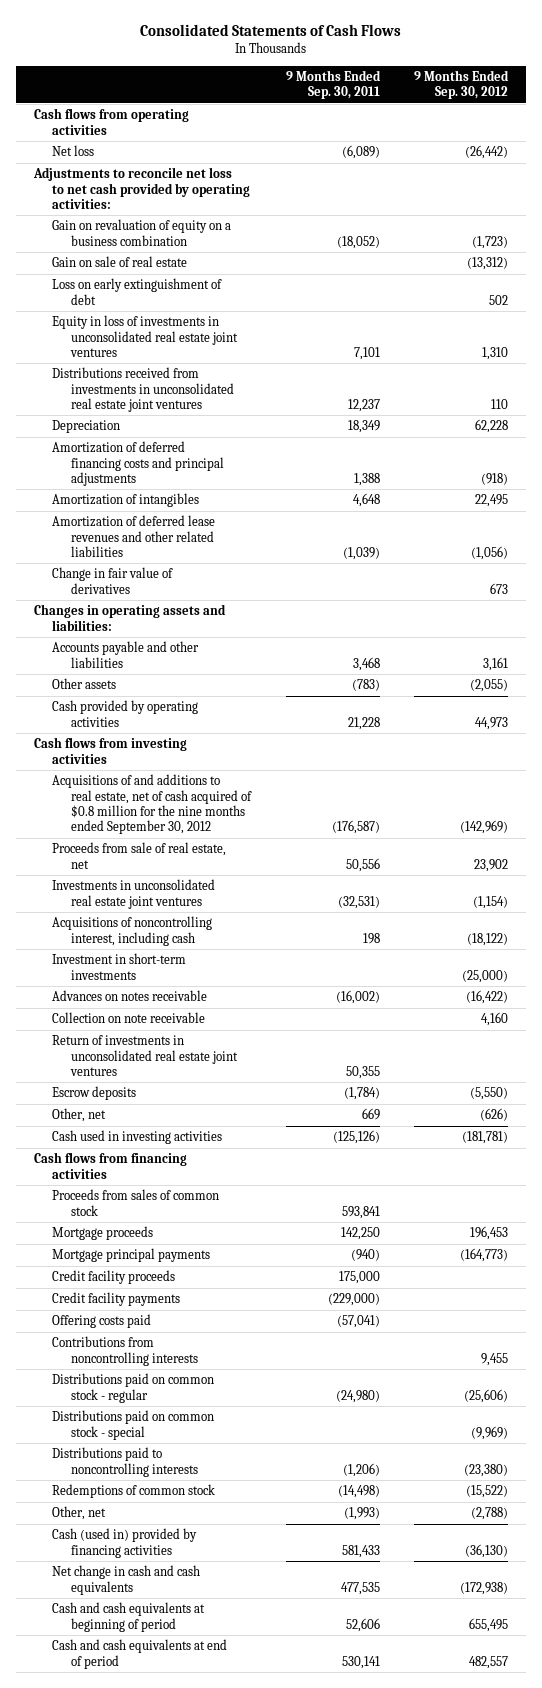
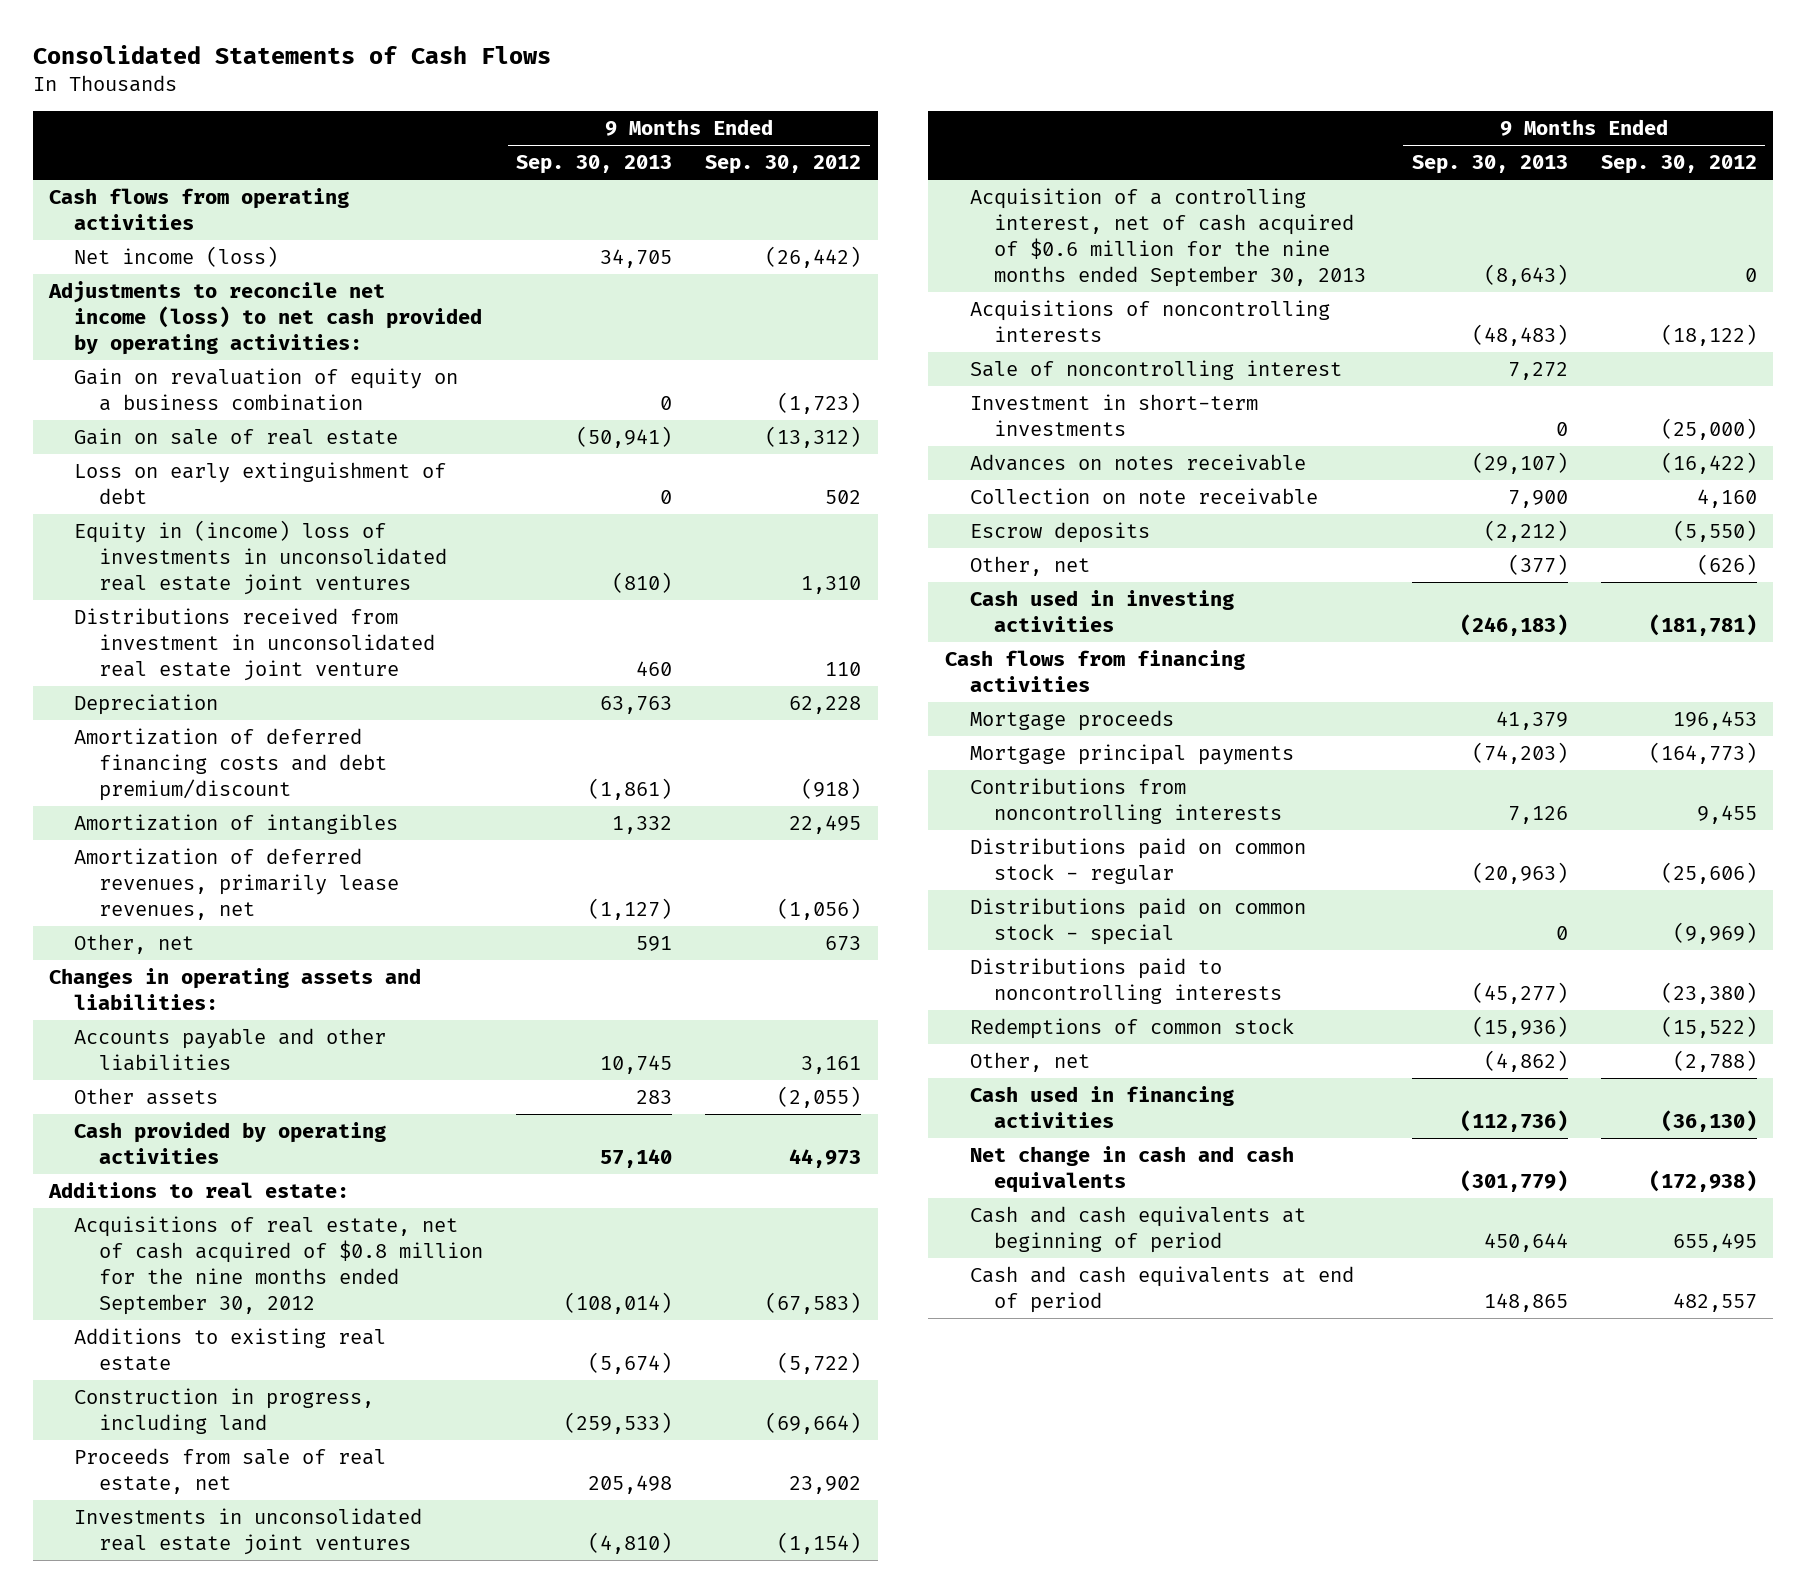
- | 9 Months Ended Sep. 30, 2011 | 9 Months Ended Sep. 30, 2012
+ | 9 Months Ended Sep. 30, 2013 | 9 Months Ended Sep. 30, 2012
- Net loss | (6,089) | (26,442)
- Adjustments to reconcile net loss to net cash provided by operating activities:
+ Net income (loss) | 34,705 | (26,442)
+ Adjustments to reconcile net income (loss) to net cash provided by operating activities:
- Equity in loss of investments in unconsolidated real estate joint ventures | 7,101 | 1,310
- Distributions received from investments in unconsolidated real estate joint ventures | 12,237 | 110
+ Equity in (income) loss of investments in unconsolidated real estate joint ventures | (810) | 1,310
+ Distributions received from investment in unconsolidated real estate joint venture | 460 | 110
- Amortization of deferred financing costs and principal adjustments | 1,388 | (918)
+ Amortization of deferred financing costs and debt premium/discount | (1,861) | (918)
- Amortization of deferred lease revenues and other related liabilities | (1,039) | (1,056)
- Change in fair value of derivatives | | 673
+ Amortization of deferred revenues, primarily lease revenues, net | (1,127) | (1,056)
+ Other, net | 591 | 673
- Cash flows from investing activities
- Acquisitions of and additions to real estate, net of cash acquired of $0.8 million for the nine months ended September 30, 2012 | (176,587) | (142,969)
+ Additions to real estate:
+ Acquisitions of real estate, net of cash acquired of $0.8 million for the nine months ended September 30, 2012 | (108,014) | (67,583)
+ Additions to existing real estate | (5,674) | (5,722)
+ Construction in progress, including land | (259,533) | (69,664)
- Acquisitions of noncontrolling interest, including cash | 198 | (18,122)
+ Acquisition of a controlling interest, net of cash acquired of $0.6 million for the nine months ended September 30, 2013 | (8,643) | 0
+ Acquisitions of noncontrolling interests | (48,483) | (18,122)
+ Sale of noncontrolling interest | 7,272 |
- Return of investments in unconsolidated real estate joint ventures | 50,355 |
- Proceeds from sales of common stock | 593,841 |
- Credit facility proceeds | 175,000 |
- Credit facility payments | (229,000) |
- Offering costs paid | (57,041) |
- Cash (used in) provided by financing activities | 581,433 | (36,130)
+ Cash used in financing activities | (112,736) | (36,130)

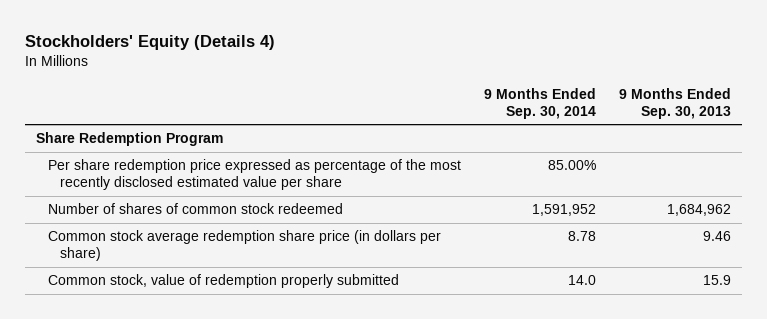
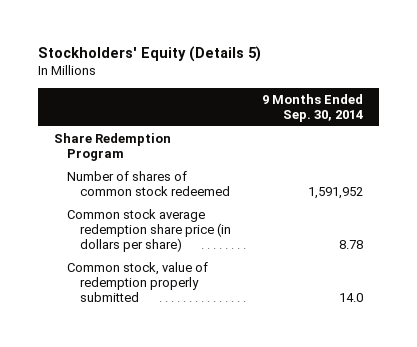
- Stockholders' Equity (Details 4)
+ Stockholders' Equity (Details 5)
- | 9 Months Ended Sep. 30, 2014 | 9 Months Ended Sep. 30, 2013
+ | 9 Months Ended Sep. 30, 2014
- Per share redemption price expressed as percentage of the most recently disclosed estimated value per share | 85.00% |

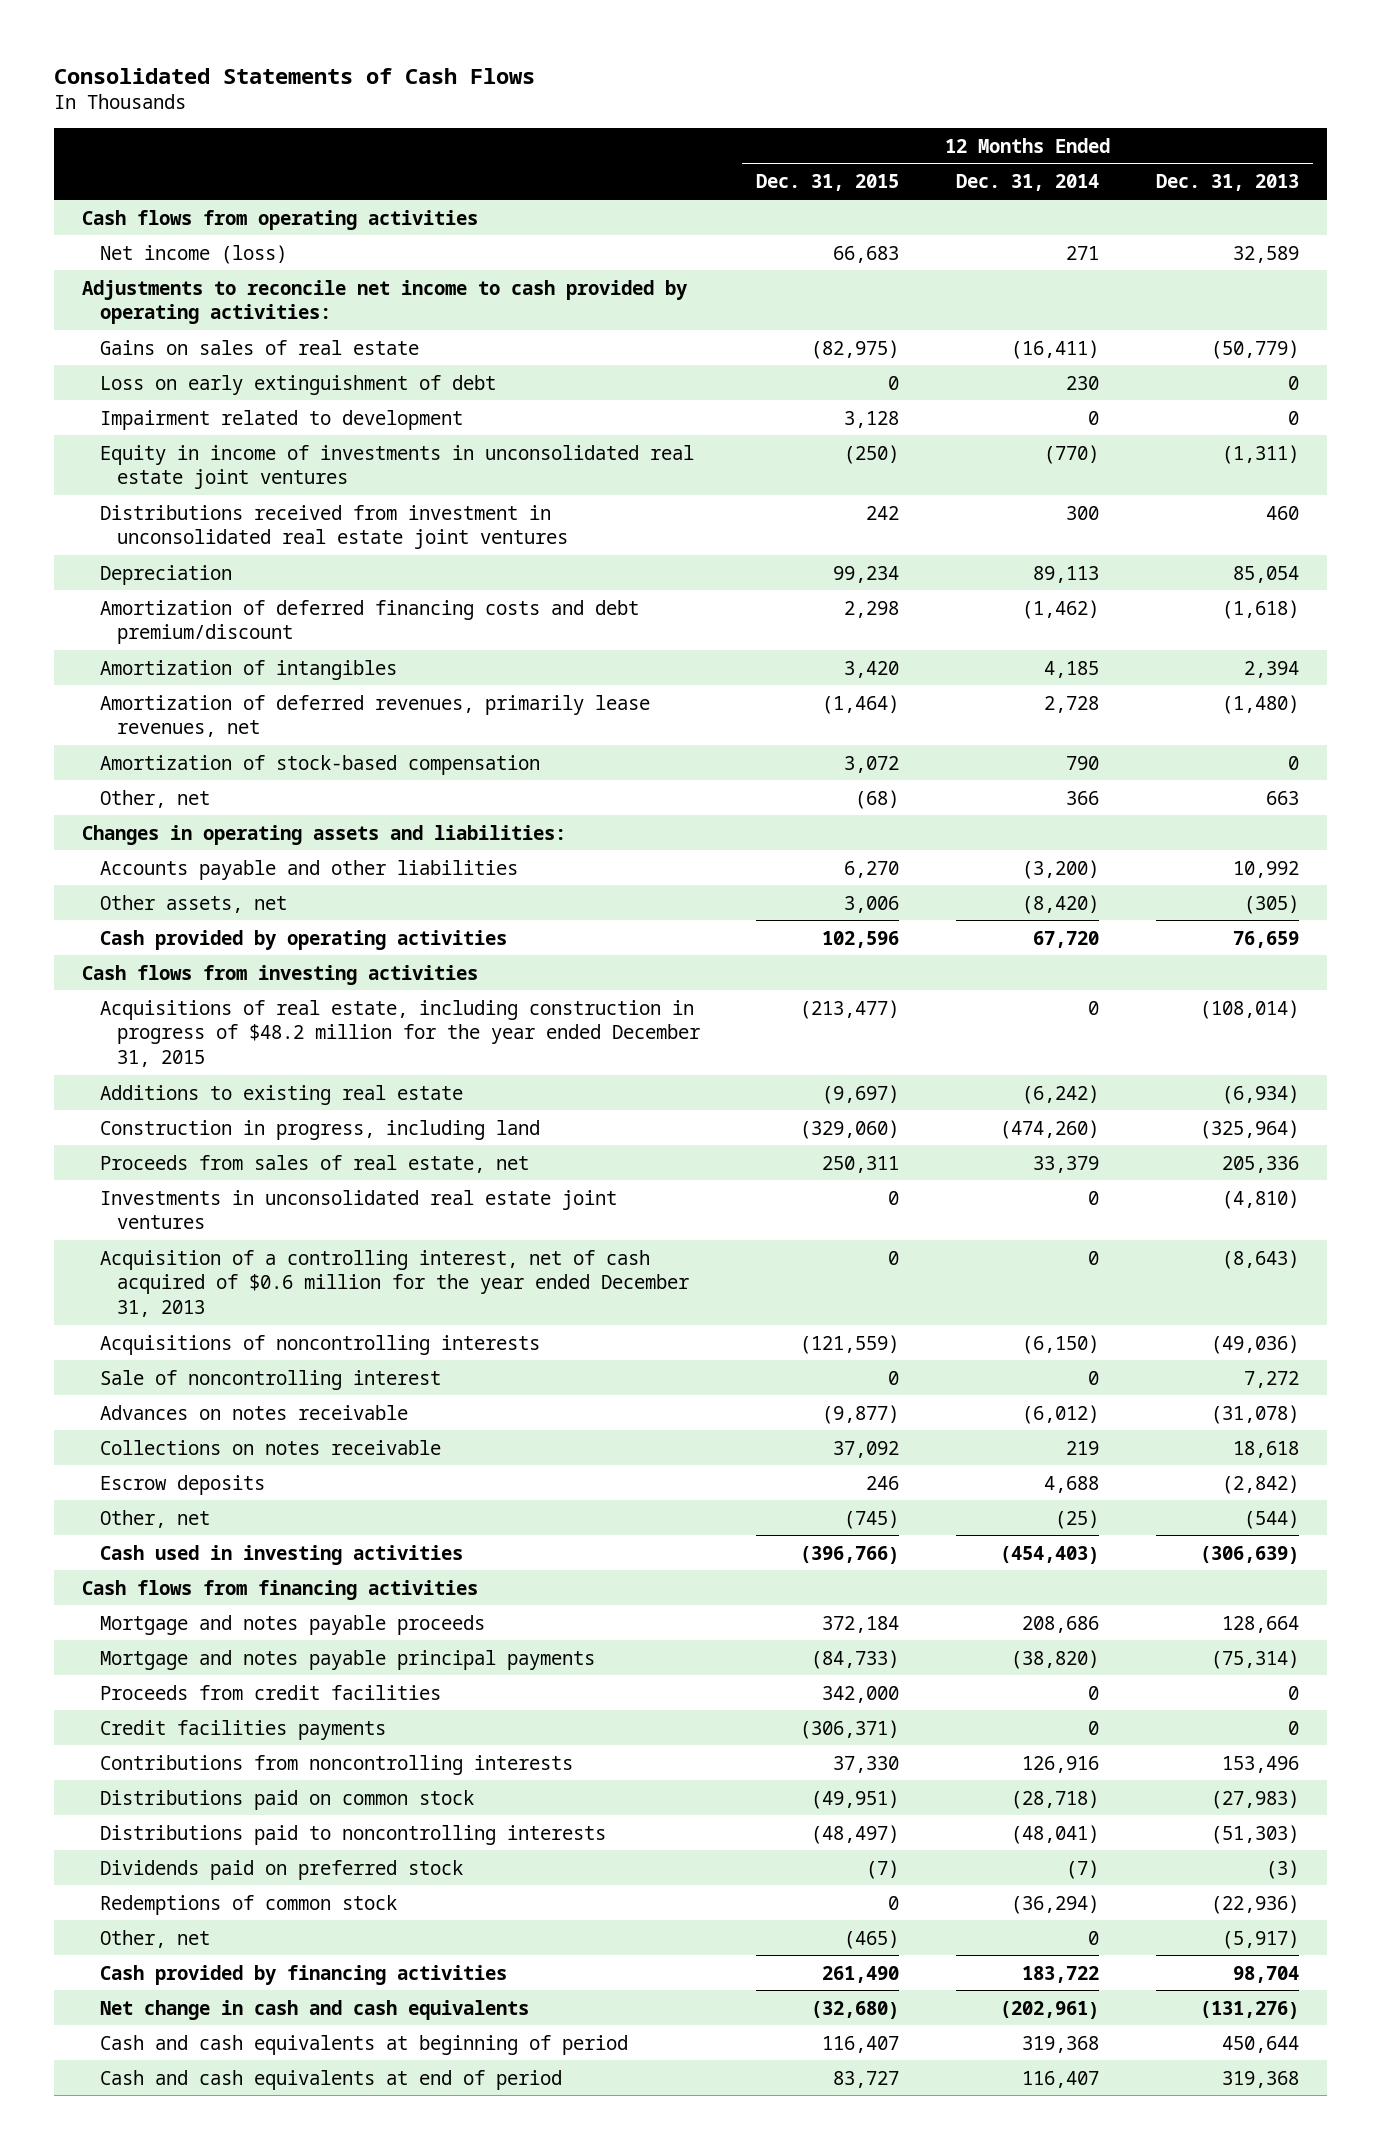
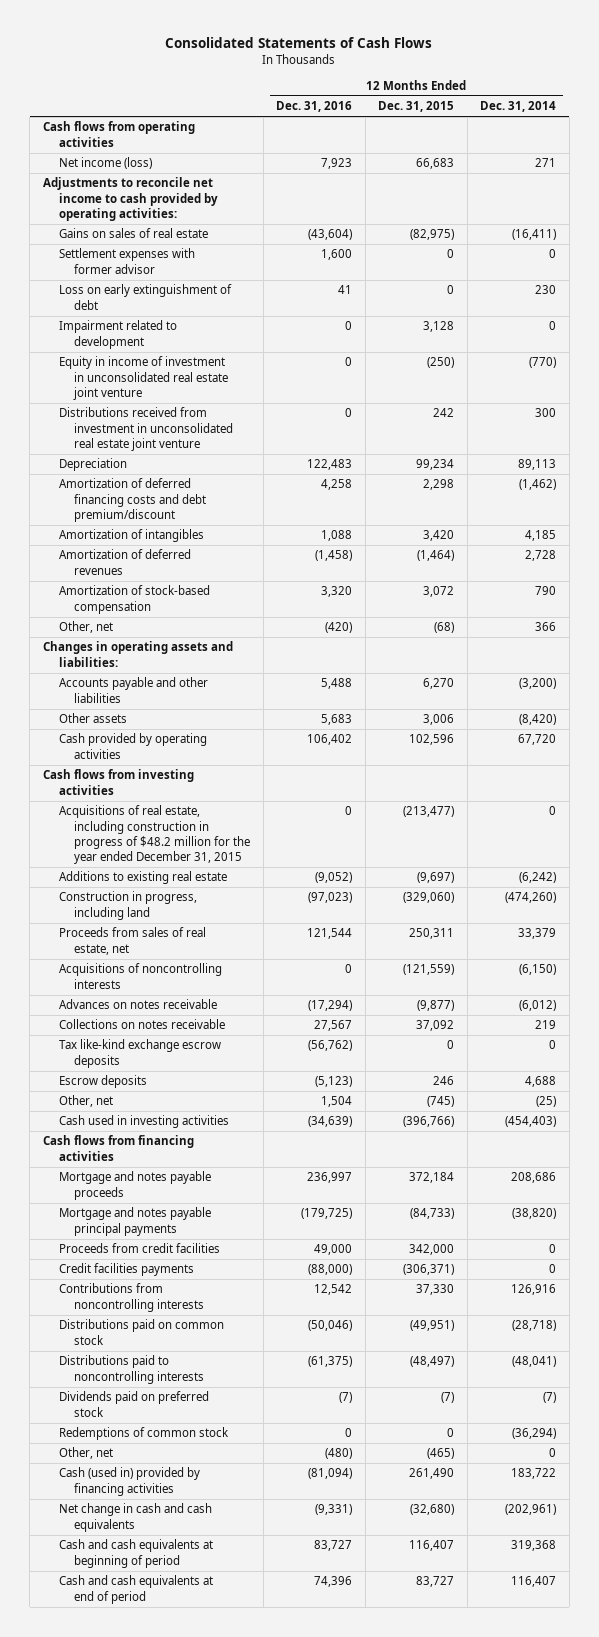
- | 12 Months Ended Dec. 31, 2015 | 12 Months Ended Dec. 31, 2014 | 12 Months Ended Dec. 31, 2013
+ | 12 Months Ended Dec. 31, 2016 | 12 Months Ended Dec. 31, 2015 | 12 Months Ended Dec. 31, 2014
+ Settlement expenses with former advisor | 1,600 | 0 | 0
- Equity in income of investments in unconsolidated real estate joint ventures | (250) | (770) | (1,311)
- Distributions received from investment in unconsolidated real estate joint ventures | 242 | 300 | 460
+ Equity in income of investment in unconsolidated real estate joint venture | 0 | (250) | (770)
+ Distributions received from investment in unconsolidated real estate joint venture | 0 | 242 | 300
- Amortization of deferred revenues, primarily lease revenues, net | (1,464) | 2,728 | (1,480)
+ Amortization of deferred revenues | (1,458) | (1,464) | 2,728
- Other assets, net | 3,006 | (8,420) | (305)
+ Other assets | 5,683 | 3,006 | (8,420)
- Investments in unconsolidated real estate joint ventures | 0 | 0 | (4,810)
- Acquisition of a controlling interest, net of cash acquired of $0.6 million for the year ended December 31, 2013 | 0 | 0 | (8,643)
- Sale of noncontrolling interest | 0 | 0 | 7,272
+ Tax like-kind exchange escrow deposits | (56,762) | 0 | 0
- Cash provided by financing activities | 261,490 | 183,722 | 98,704
+ Cash (used in) provided by financing activities | (81,094) | 261,490 | 183,722

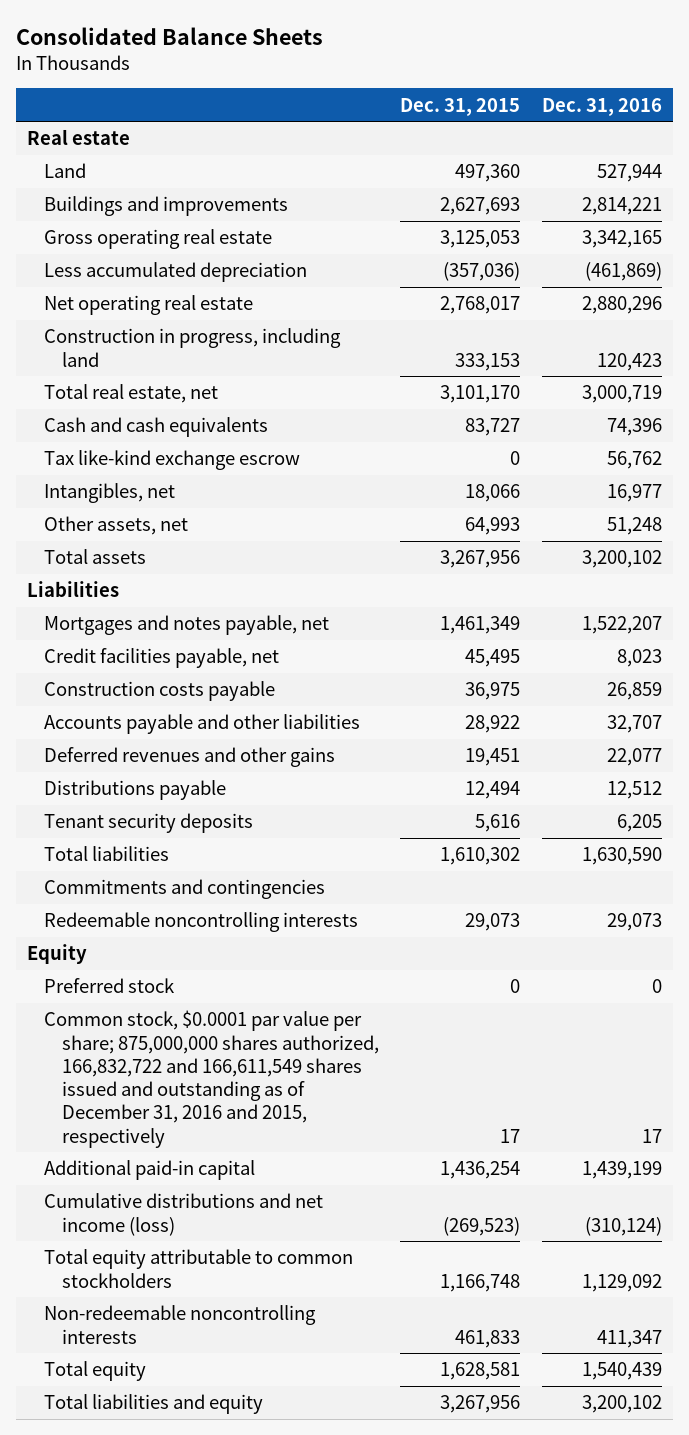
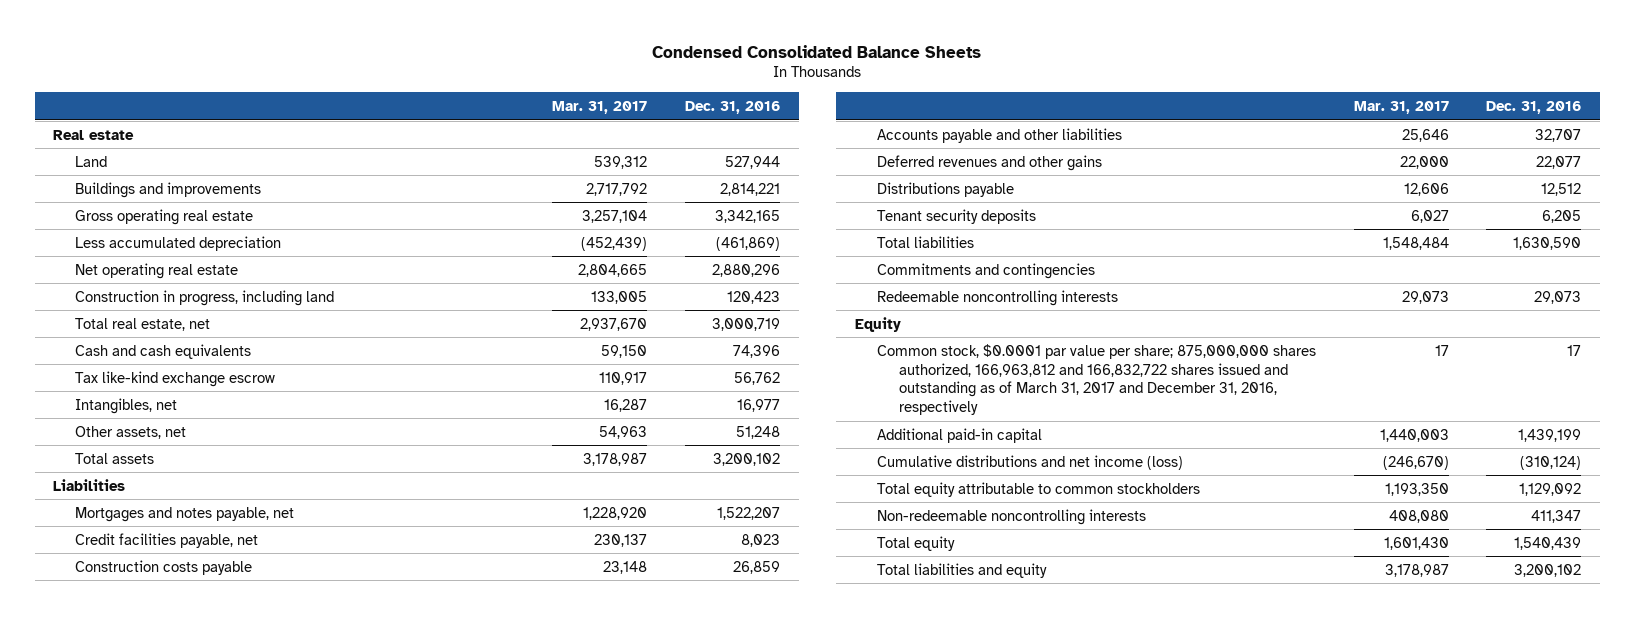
- Consolidated Balance Sheets
+ Condensed Consolidated Balance Sheets
- | Dec. 31, 2015 | Dec. 31, 2016
+ | Mar. 31, 2017 | Dec. 31, 2016
- Preferred stock | 0 | 0
- Common stock, $0.0001 par value per share; 875,000,000 shares authorized, 166,832,722 and 166,611,549 shares issued and outstanding as of December 31, 2016 and 2015, respectively | 17 | 17
+ Common stock, $0.0001 par value per share; 875,000,000 shares authorized, 166,963,812 and 166,832,722 shares issued and outstanding as of March 31, 2017 and December 31, 2016, respectively | 17 | 17

